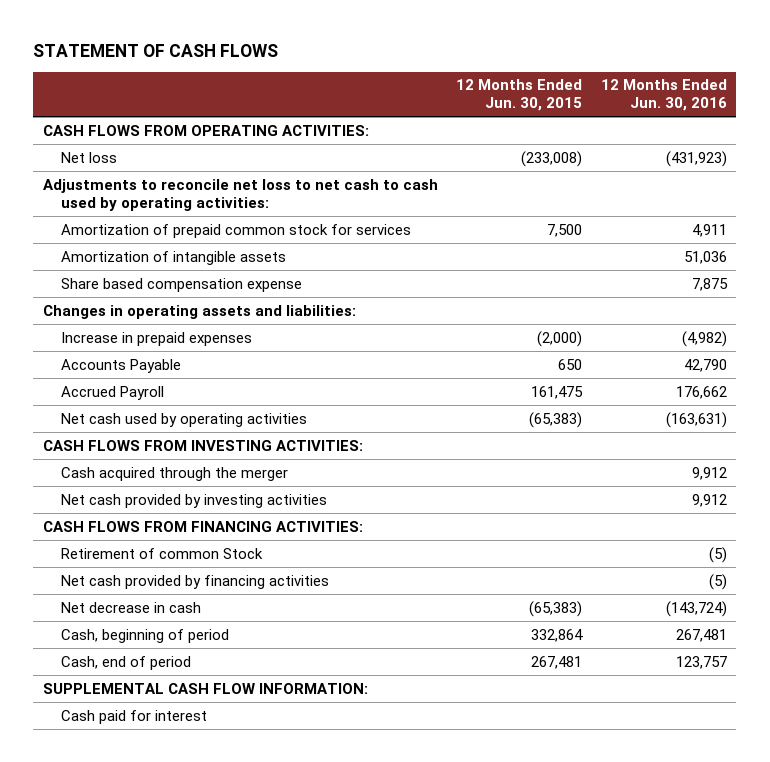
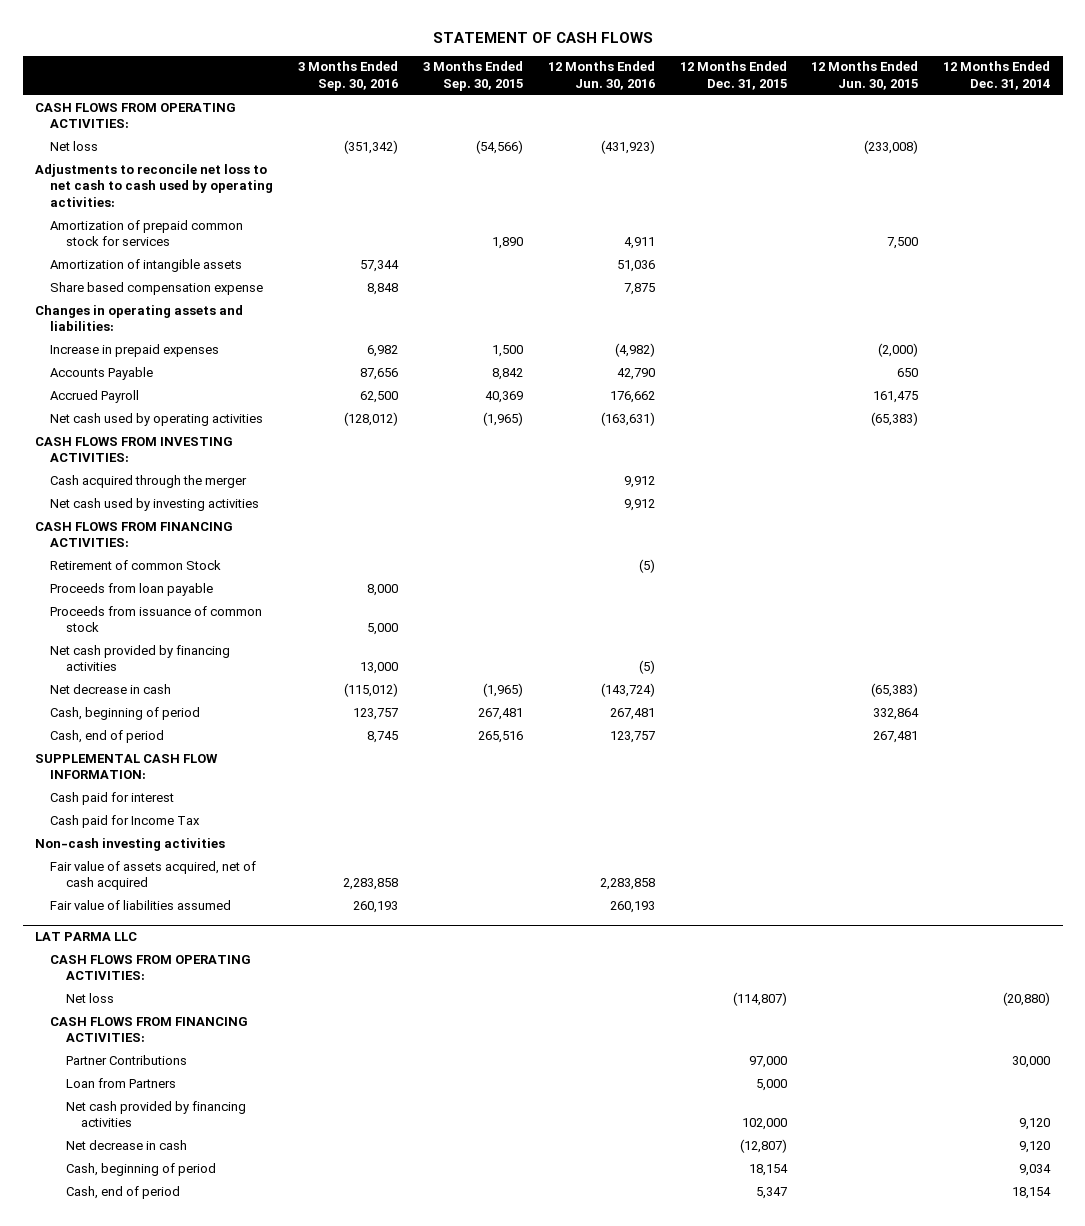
- | 12 Months Ended Jun. 30, 2015 | 12 Months Ended Jun. 30, 2016
+ | 3 Months Ended Sep. 30, 2016 | 3 Months Ended Sep. 30, 2015 | 12 Months Ended Jun. 30, 2016 | 12 Months Ended Dec. 31, 2015 | 12 Months Ended Jun. 30, 2015 | 12 Months Ended Dec. 31, 2014
- Net cash provided by investing activities | | 9,912
+ Net cash used by investing activities | | | 9,912 | | |
+ Proceeds from loan payable | 8,000 | | | | |
+ Proceeds from issuance of common stock | 5,000 | | | | |
+ Cash paid for Income Tax
+ Non-cash investing activities
+ Fair value of assets acquired, net of cash acquired | 2,283,858 | | 2,283,858 | | |
+ Fair value of liabilities assumed | 260,193 | | 260,193 | | |
+ LAT PARMA LLC
+ CASH FLOWS FROM OPERATING ACTIVITIES:
+ Net loss | | | | (114,807) | | (20,880)
+ CASH FLOWS FROM FINANCING ACTIVITIES:
+ Partner Contributions | | | | 97,000 | | 30,000
+ Loan from Partners | | | | 5,000 | |
+ Net cash provided by financing activities | | | | 102,000 | | 9,120
+ Net decrease in cash | | | | (12,807) | | 9,120
+ Cash, beginning of period | | | | 18,154 | | 9,034
+ Cash, end of period | | | | 5,347 | | 18,154

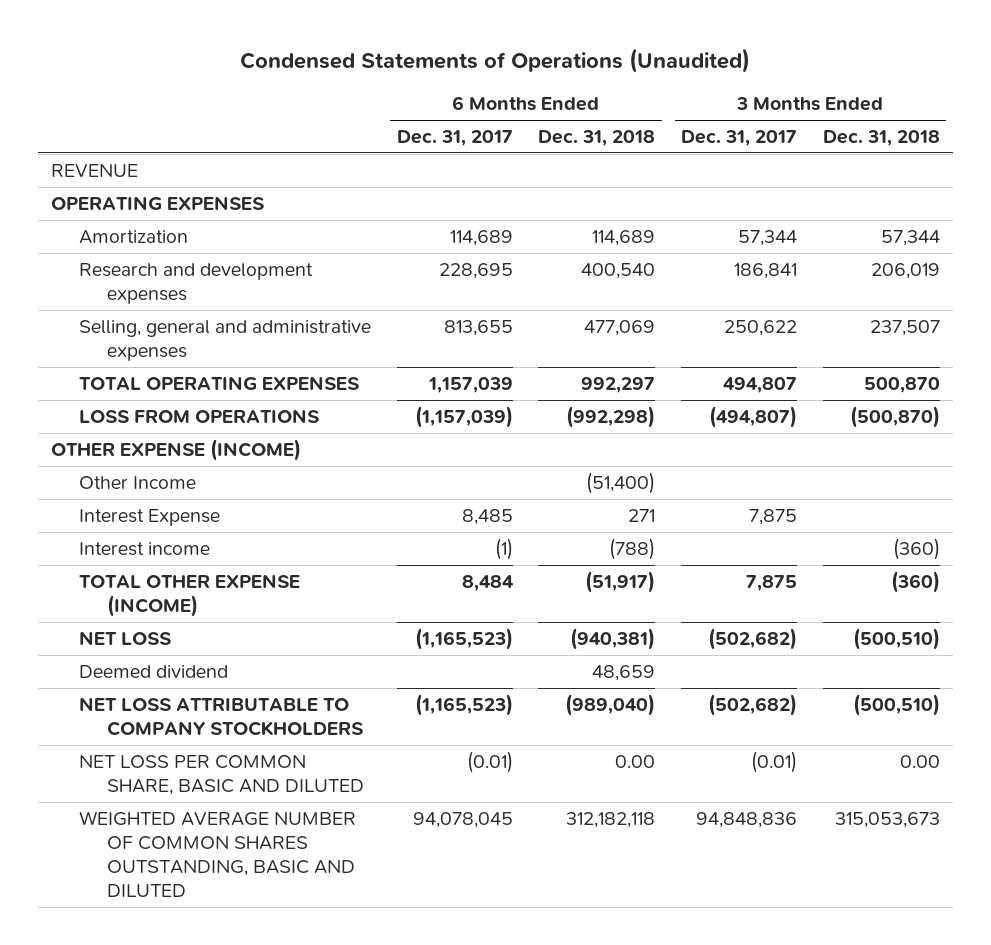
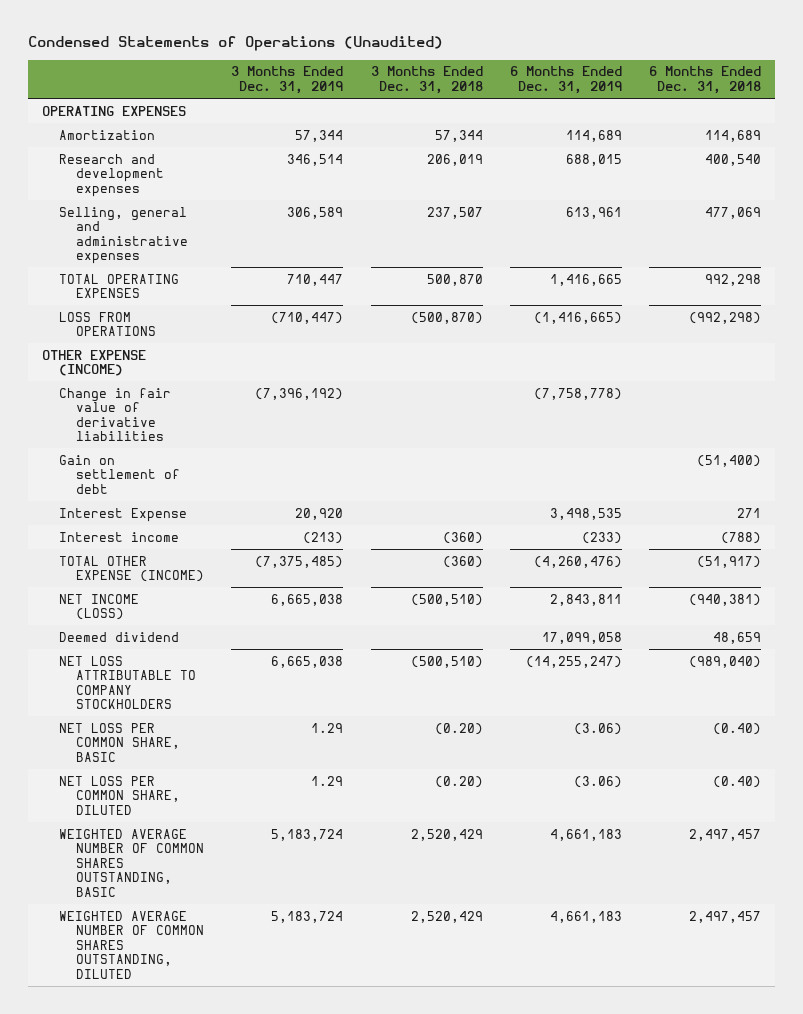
- | 6 Months Ended Dec. 31, 2017 | 6 Months Ended Dec. 31, 2018 | 3 Months Ended Dec. 31, 2017 | 3 Months Ended Dec. 31, 2018
+ | 3 Months Ended Dec. 31, 2019 | 3 Months Ended Dec. 31, 2018 | 6 Months Ended Dec. 31, 2019 | 6 Months Ended Dec. 31, 2018
- REVENUE
- TOTAL OPERATING EXPENSES | 1,157,039 | 992,297 | 494,807 | 500,870
+ TOTAL OPERATING EXPENSES | 710,447 | 500,870 | 1,416,665 | 992,298
- Other Income | | (51,400) | |
+ Change in fair value of derivative liabilities | (7,396,192) | | (7,758,778) |
+ Gain on settlement of debt | | | | (51,400)
- NET LOSS | (1,165,523) | (940,381) | (502,682) | (500,510)
+ NET INCOME (LOSS) | 6,665,038 | (500,510) | 2,843,811 | (940,381)
- NET LOSS PER COMMON SHARE, BASIC AND DILUTED | (0.01) | 0.00 | (0.01) | 0.00
- WEIGHTED AVERAGE NUMBER OF COMMON SHARES OUTSTANDING, BASIC AND DILUTED | 94,078,045 | 312,182,118 | 94,848,836 | 315,053,673
+ NET LOSS PER COMMON SHARE, BASIC | 1.29 | (0.20) | (3.06) | (0.40)
+ NET LOSS PER COMMON SHARE, DILUTED | 1.29 | (0.20) | (3.06) | (0.40)
+ WEIGHTED AVERAGE NUMBER OF COMMON SHARES OUTSTANDING, BASIC | 5,183,724 | 2,520,429 | 4,661,183 | 2,497,457
+ WEIGHTED AVERAGE NUMBER OF COMMON SHARES OUTSTANDING, DILUTED | 5,183,724 | 2,520,429 | 4,661,183 | 2,497,457

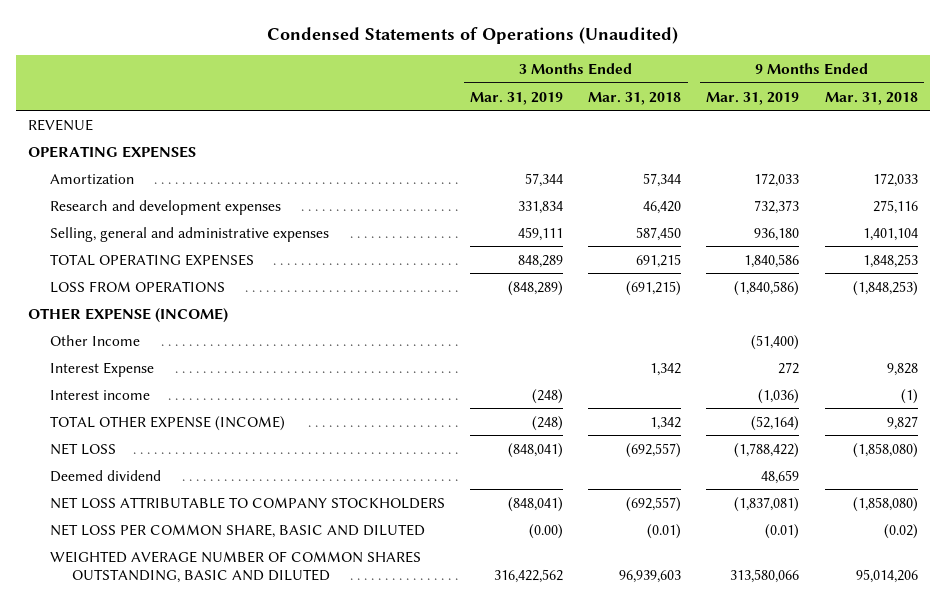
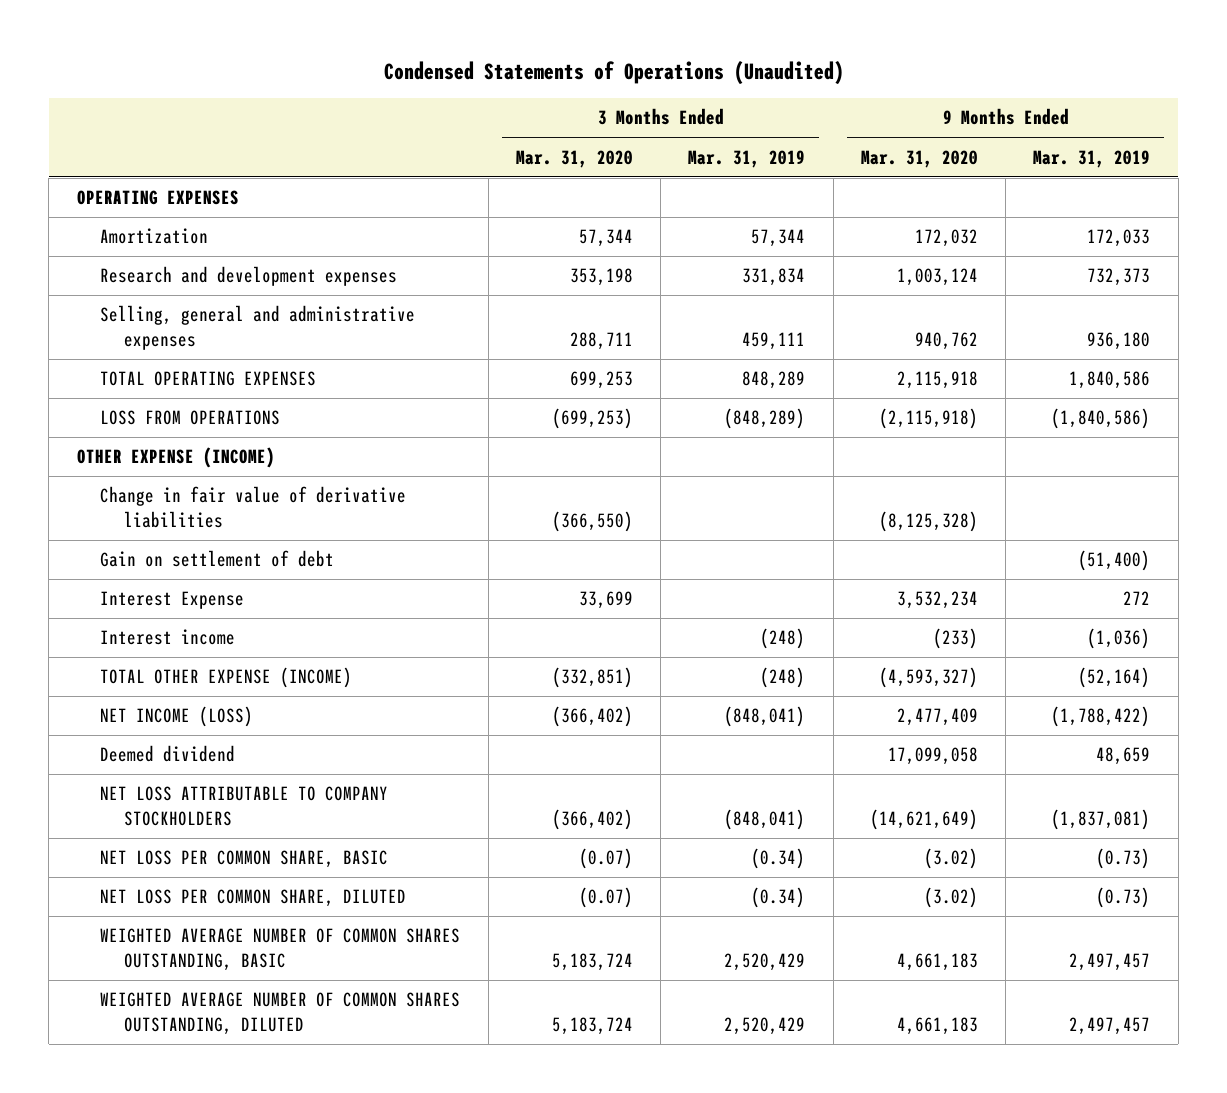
- | 3 Months Ended Mar. 31, 2019 | 3 Months Ended Mar. 31, 2018 | 9 Months Ended Mar. 31, 2019 | 9 Months Ended Mar. 31, 2018
+ | 3 Months Ended Mar. 31, 2020 | 3 Months Ended Mar. 31, 2019 | 9 Months Ended Mar. 31, 2020 | 9 Months Ended Mar. 31, 2019
- REVENUE
- Other Income | | | (51,400) |
+ Change in fair value of derivative liabilities | (366,550) | | (8,125,328) |
+ Gain on settlement of debt | | | | (51,400)
- NET LOSS | (848,041) | (692,557) | (1,788,422) | (1,858,080)
+ NET INCOME (LOSS) | (366,402) | (848,041) | 2,477,409 | (1,788,422)
- NET LOSS PER COMMON SHARE, BASIC AND DILUTED | (0.00) | (0.01) | (0.01) | (0.02)
- WEIGHTED AVERAGE NUMBER OF COMMON SHARES OUTSTANDING, BASIC AND DILUTED | 316,422,562 | 96,939,603 | 313,580,066 | 95,014,206
+ NET LOSS PER COMMON SHARE, BASIC | (0.07) | (0.34) | (3.02) | (0.73)
+ NET LOSS PER COMMON SHARE, DILUTED | (0.07) | (0.34) | (3.02) | (0.73)
+ WEIGHTED AVERAGE NUMBER OF COMMON SHARES OUTSTANDING, BASIC | 5,183,724 | 2,520,429 | 4,661,183 | 2,497,457
+ WEIGHTED AVERAGE NUMBER OF COMMON SHARES OUTSTANDING, DILUTED | 5,183,724 | 2,520,429 | 4,661,183 | 2,497,457

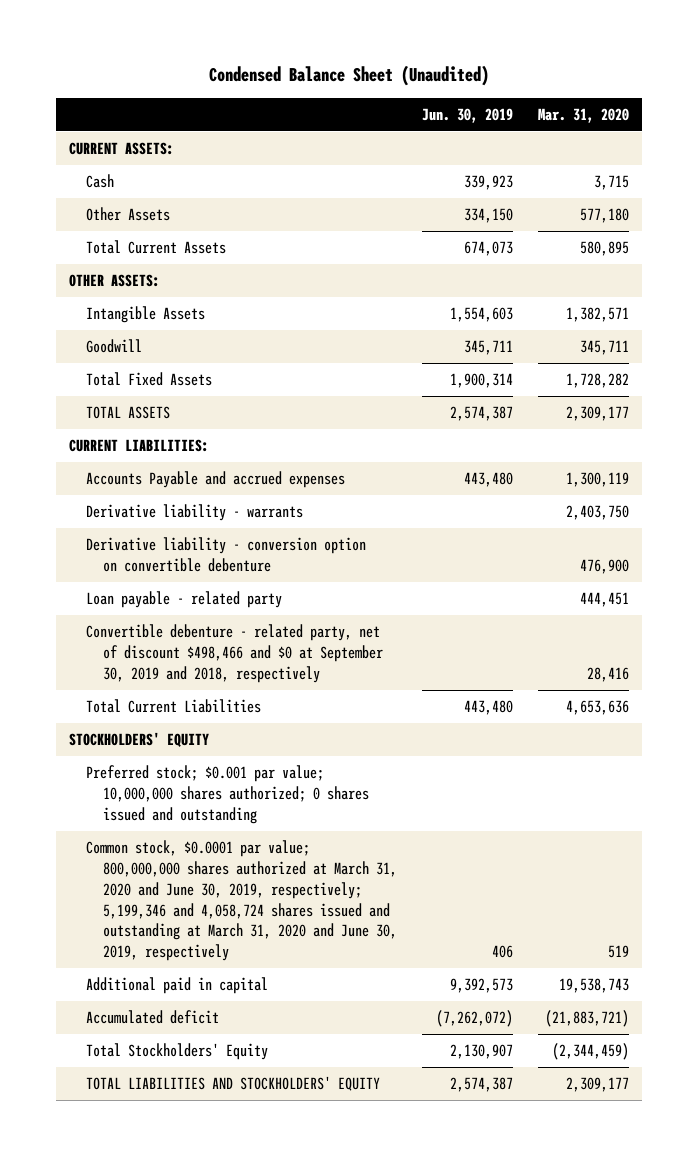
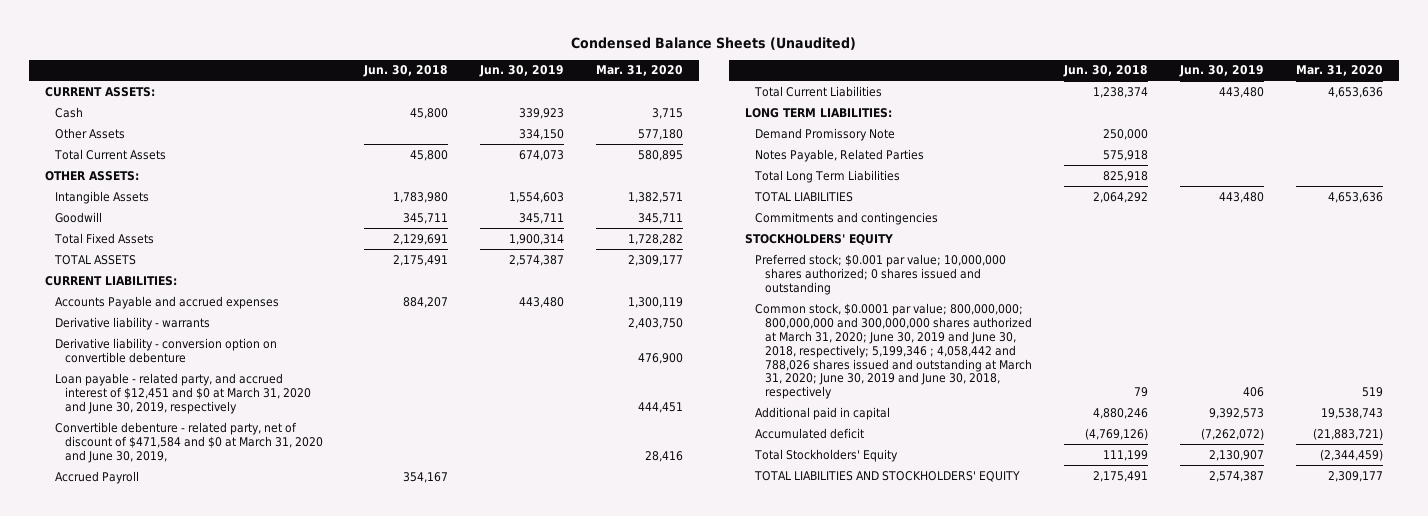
- Condensed Balance Sheet (Unaudited)
+ Condensed Balance Sheets (Unaudited)
- | Jun. 30, 2019 | Mar. 31, 2020
+ | Jun. 30, 2018 | Jun. 30, 2019 | Mar. 31, 2020
- Loan payable - related party | | 444,451
- Convertible debenture - related party, net of discount $498,466 and $0 at September 30, 2019 and 2018, respectively | | 28,416
+ Loan payable - related party, and accrued interest of $12,451 and $0 at March 31, 2020 and June 30, 2019, respectively | | | 444,451
+ Convertible debenture - related party, net of discount of $471,584 and $0 at March 31, 2020 and June 30, 2019, | | | 28,416
+ Accrued Payroll | 354,167 | |
+ LONG TERM LIABILITIES:
+ Demand Promissory Note | 250,000 | |
+ Notes Payable, Related Parties | 575,918 | |
+ Total Long Term Liabilities | 825,918 | |
+ TOTAL LIABILITIES | 2,064,292 | 443,480 | 4,653,636
+ Commitments and contingencies
- Common stock, $0.0001 par value; 800,000,000 shares authorized at March 31, 2020 and June 30, 2019, respectively; 5,199,346 and 4,058,724 shares issued and outstanding at March 31, 2020 and June 30, 2019, respectively | 406 | 519
+ Common stock, $0.0001 par value; 800,000,000; 800,000,000 and 300,000,000 shares authorized at March 31, 2020; June 30, 2019 and June 30, 2018, respectively; 5,199,346 ; 4,058,442 and 788,026 shares issued and outstanding at March 31, 2020; June 30, 2019 and June 30, 2018, respectively | 79 | 406 | 519

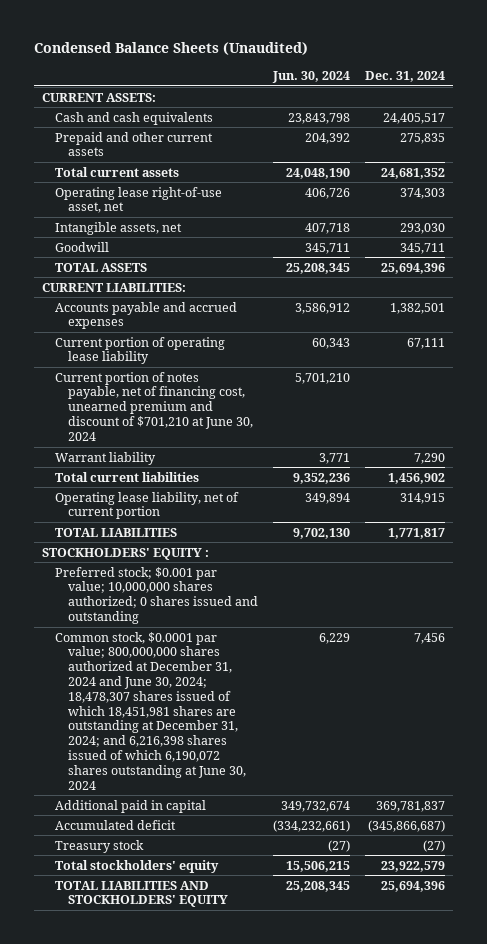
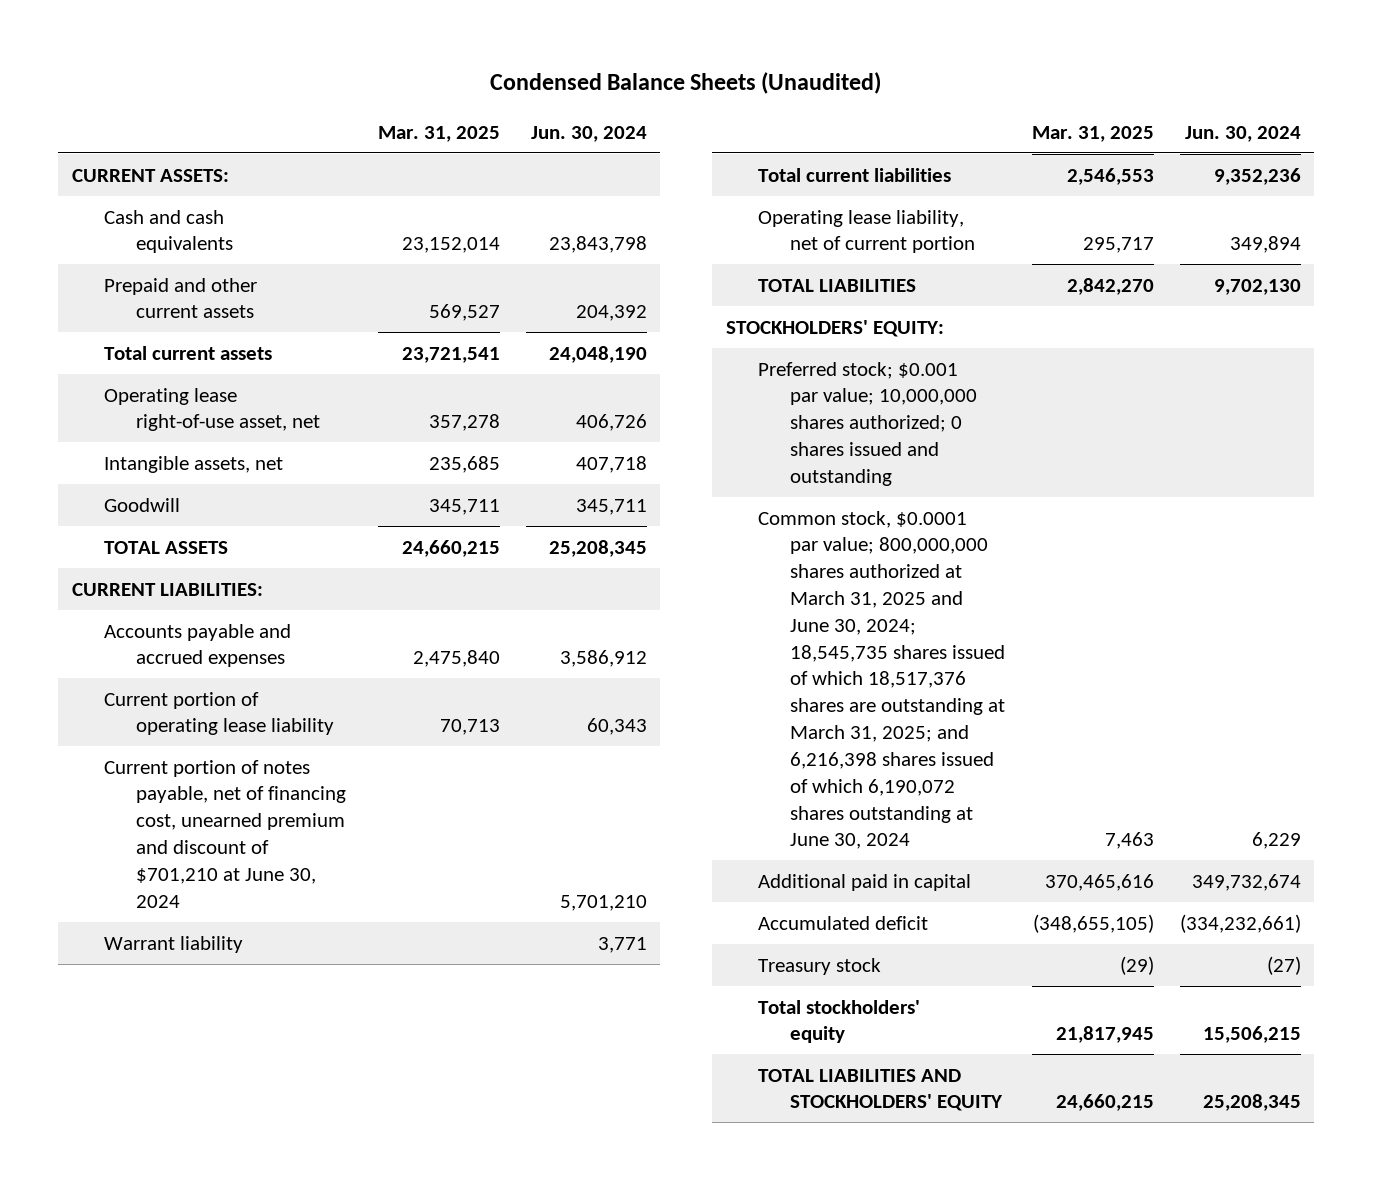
- | Jun. 30, 2024 | Dec. 31, 2024
+ | Mar. 31, 2025 | Jun. 30, 2024
- STOCKHOLDERS' EQUITY :
+ STOCKHOLDERS' EQUITY:
- Common stock, $0.0001 par value; 800,000,000 shares authorized at December 31, 2024 and June 30, 2024; 18,478,307 shares issued of which 18,451,981 shares are outstanding at December 31, 2024; and 6,216,398 shares issued of which 6,190,072 shares outstanding at June 30, 2024 | 6,229 | 7,456
+ Common stock, $0.0001 par value; 800,000,000 shares authorized at March 31, 2025 and June 30, 2024; 18,545,735 shares issued of which 18,517,376 shares are outstanding at March 31, 2025; and 6,216,398 shares issued of which 6,190,072 shares outstanding at June 30, 2024 | 7,463 | 6,229

